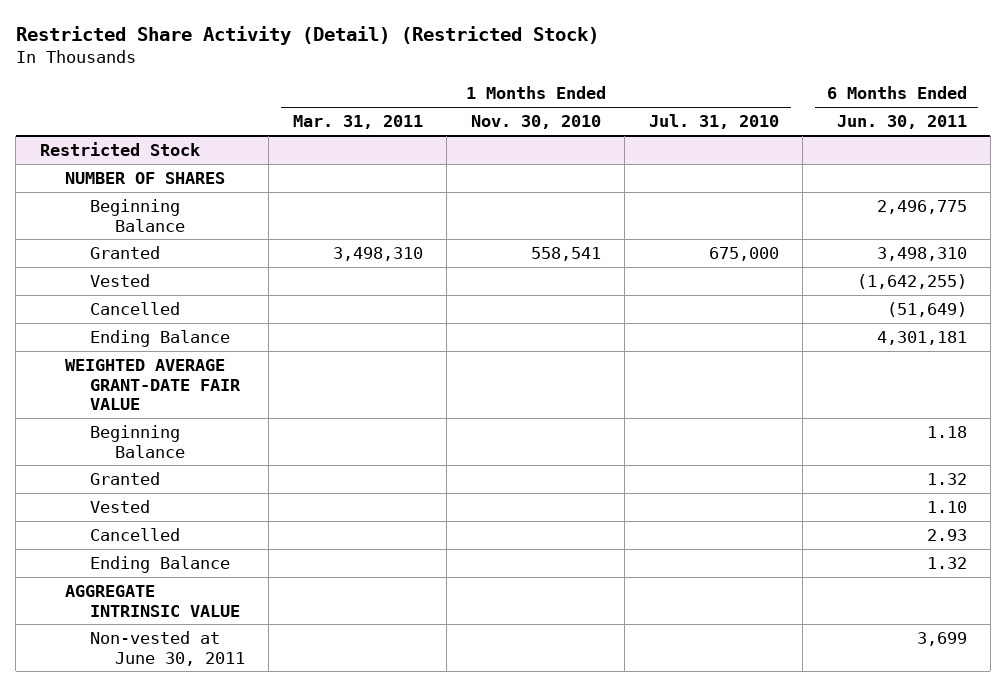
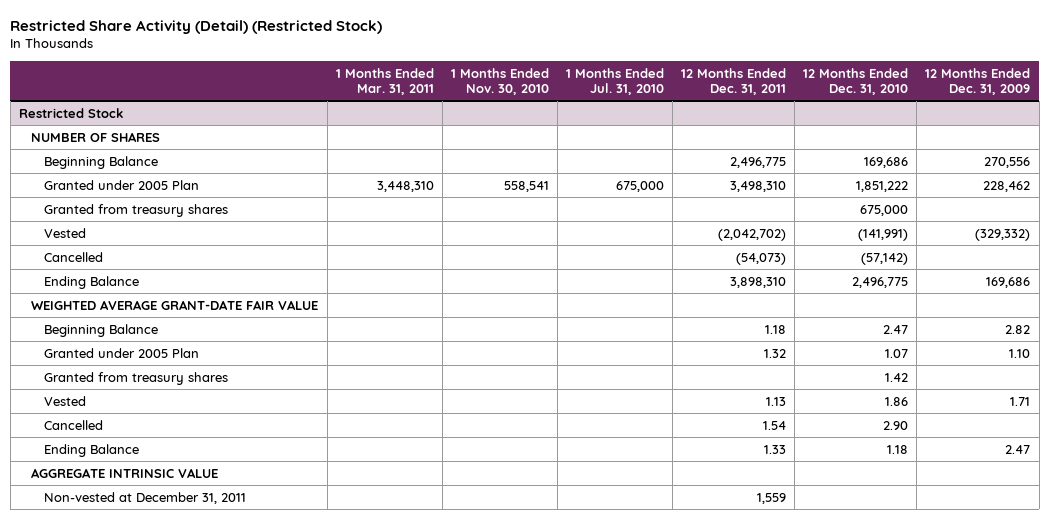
- | 1 Months Ended Mar. 31, 2011 | 1 Months Ended Nov. 30, 2010 | 1 Months Ended Jul. 31, 2010 | 6 Months Ended Jun. 30, 2011
+ | 1 Months Ended Mar. 31, 2011 | 1 Months Ended Nov. 30, 2010 | 1 Months Ended Jul. 31, 2010 | 12 Months Ended Dec. 31, 2011 | 12 Months Ended Dec. 31, 2010 | 12 Months Ended Dec. 31, 2009
@ Restricted Stock
- Granted | 3,498,310 | 558,541 | 675,000 | 3,498,310
+ Granted under 2005 Plan | 3,448,310 | 558,541 | 675,000 | 3,498,310 | 1,851,222 | 228,462
+ Granted from treasury shares | | | | | 675,000 |
- Granted | | | | 1.32
+ Granted under 2005 Plan | | | | 1.32 | 1.07 | 1.10
+ Granted from treasury shares | | | | | 1.42 |
- Non-vested at June 30, 2011 | | | | 3,699
+ Non-vested at December 31, 2011 | | | | 1,559 | |

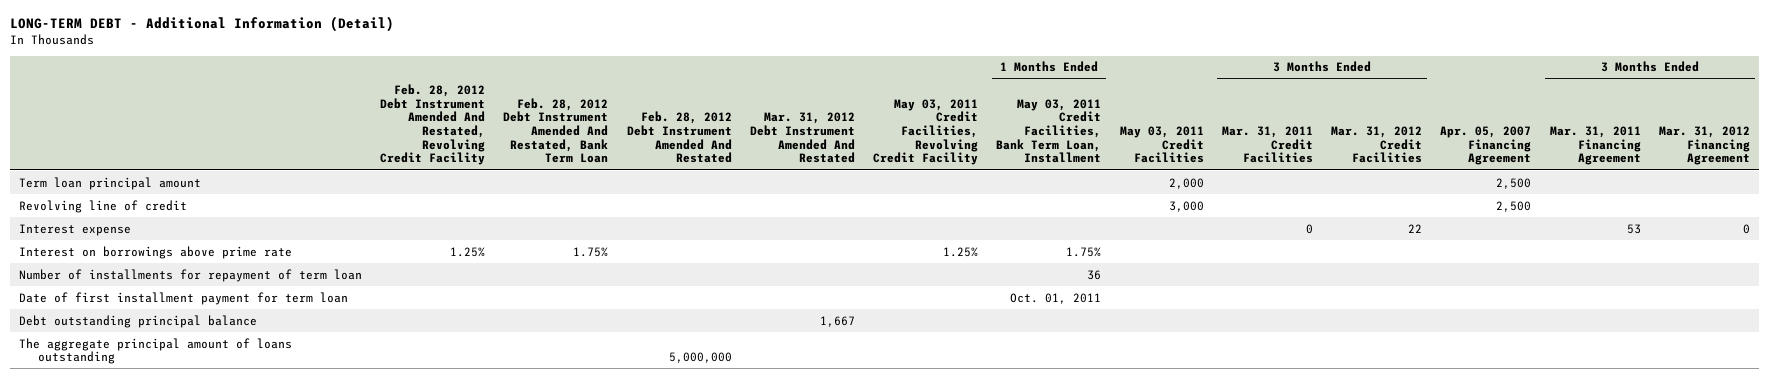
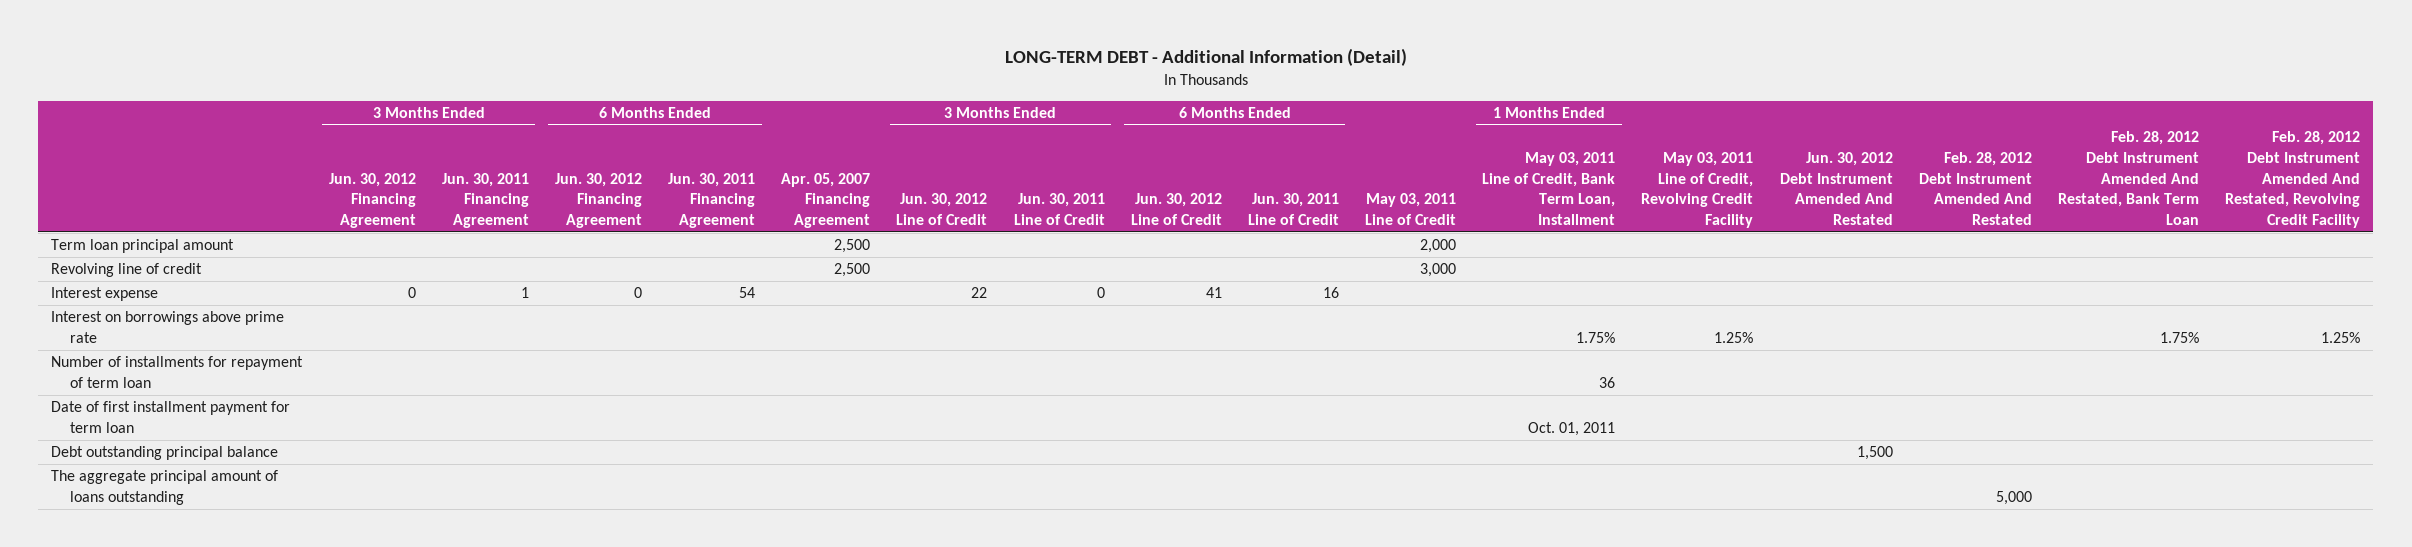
- | Feb. 28, 2012 Debt Instrument Amended And Restated, Revolving Credit Facility | Feb. 28, 2012 Debt Instrument Amended And Restated, Bank Term Loan | Feb. 28, 2012 Debt Instrument Amended And Restated | Mar. 31, 2012 Debt Instrument Amended And Restated | May 03, 2011 Credit Facilities, Revolving Credit Facility | 1 Months Ended May 03, 2011 Credit Facilities, Bank Term Loan, Installment | May 03, 2011 Credit Facilities | 3 Months Ended Mar. 31, 2011 Credit Facilities | 3 Months Ended Mar. 31, 2012 Credit Facilities | Apr. 05, 2007 Financing Agreement | 3 Months Ended Mar. 31, 2011 Financing Agreement | 3 Months Ended Mar. 31, 2012 Financing Agreement
+ | 3 Months Ended Jun. 30, 2012 Financing Agreement | 3 Months Ended Jun. 30, 2011 Financing Agreement | 6 Months Ended Jun. 30, 2012 Financing Agreement | 6 Months Ended Jun. 30, 2011 Financing Agreement | Apr. 05, 2007 Financing Agreement | 3 Months Ended Jun. 30, 2012 Line of Credit | 3 Months Ended Jun. 30, 2011 Line of Credit | 6 Months Ended Jun. 30, 2012 Line of Credit | 6 Months Ended Jun. 30, 2011 Line of Credit | May 03, 2011 Line of Credit | 1 Months Ended May 03, 2011 Line of Credit, Bank Term Loan, Installment | May 03, 2011 Line of Credit, Revolving Credit Facility | Jun. 30, 2012 Debt Instrument Amended And Restated | Feb. 28, 2012 Debt Instrument Amended And Restated | Feb. 28, 2012 Debt Instrument Amended And Restated, Bank Term Loan | Feb. 28, 2012 Debt Instrument Amended And Restated, Revolving Credit Facility
- The aggregate principal amount of loans outstanding | | | 5,000,000 | | | | | | | | |
+ The aggregate principal amount of loans outstanding | | | | | | | | | | | | | | 5,000 | |

